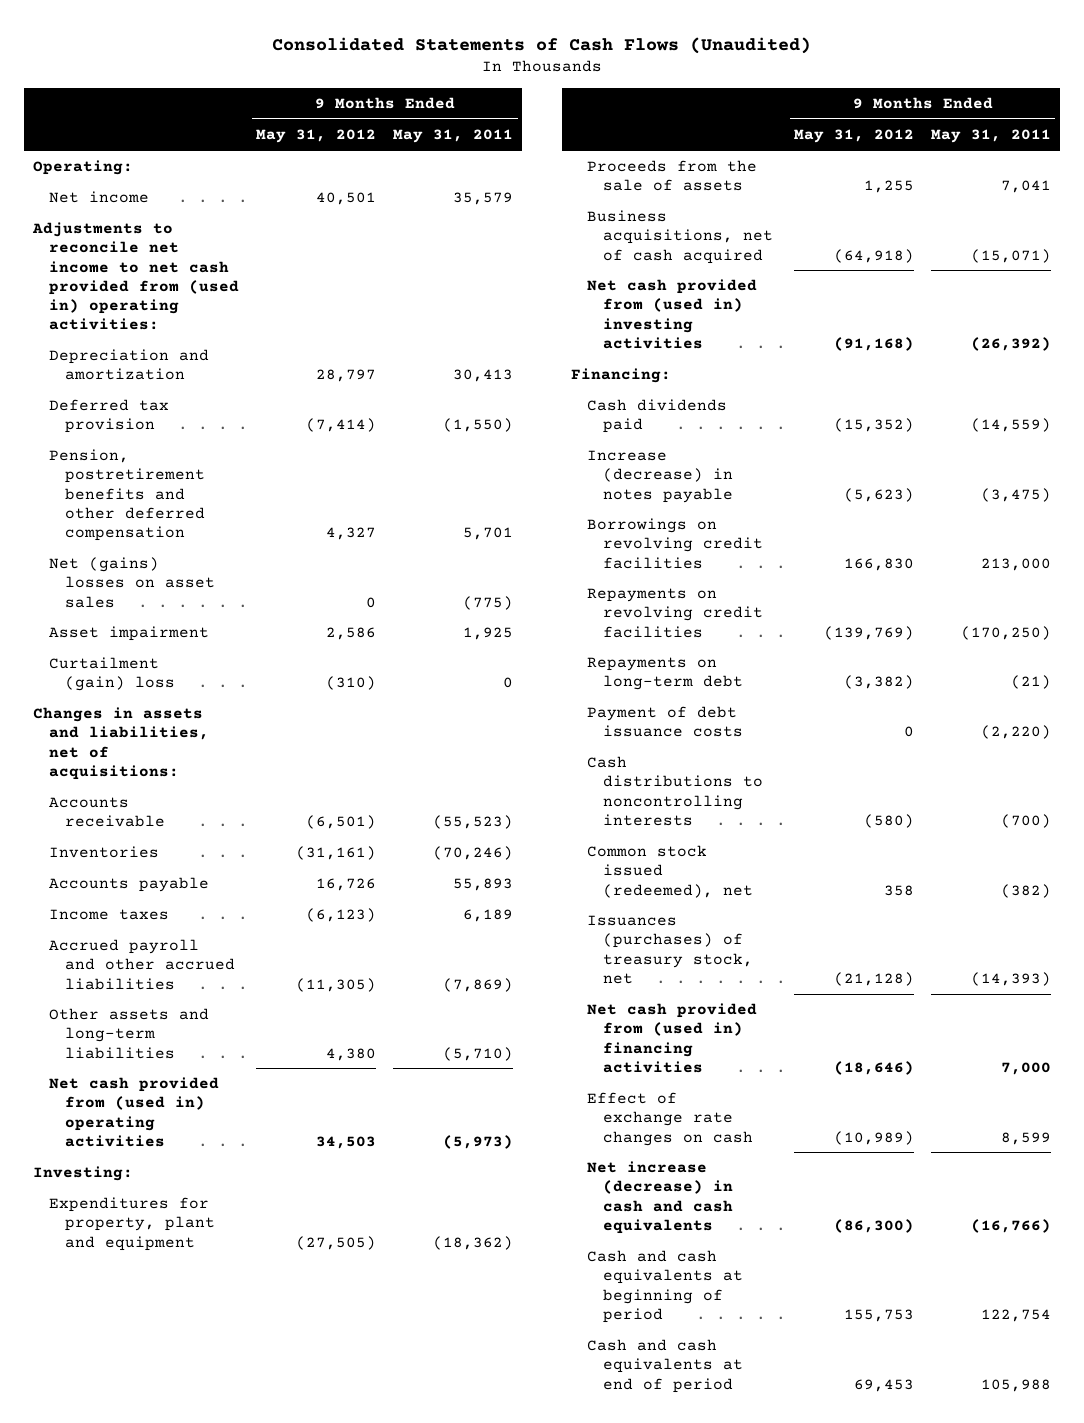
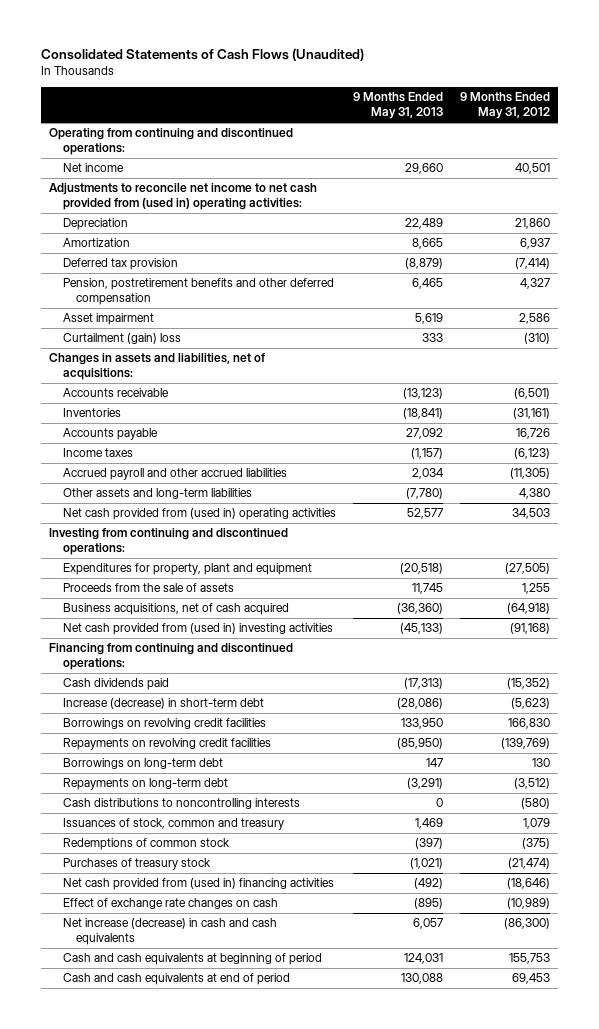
- | 9 Months Ended May 31, 2012 | 9 Months Ended May 31, 2011
+ | 9 Months Ended May 31, 2013 | 9 Months Ended May 31, 2012
- Operating:
+ Operating from continuing and discontinued operations:
- Depreciation and amortization | 28,797 | 30,413
+ Depreciation | 22,489 | 21,860
+ Amortization | 8,665 | 6,937
- Net (gains) losses on asset sales | 0 | (775)
- Investing:
+ Investing from continuing and discontinued operations:
- Financing:
+ Financing from continuing and discontinued operations:
- Increase (decrease) in notes payable | (5,623) | (3,475)
+ Increase (decrease) in short-term debt | (28,086) | (5,623)
- Repayments on long-term debt | (3,382) | (21)
- Payment of debt issuance costs | 0 | (2,220)
+ Borrowings on long-term debt | 147 | 130
+ Repayments on long-term debt | (3,291) | (3,512)
- Common stock issued (redeemed), net | 358 | (382)
- Issuances (purchases) of treasury stock, net | (21,128) | (14,393)
+ Issuances of stock, common and treasury | 1,469 | 1,079
+ Redemptions of common stock | (397) | (375)
+ Purchases of treasury stock | (1,021) | (21,474)

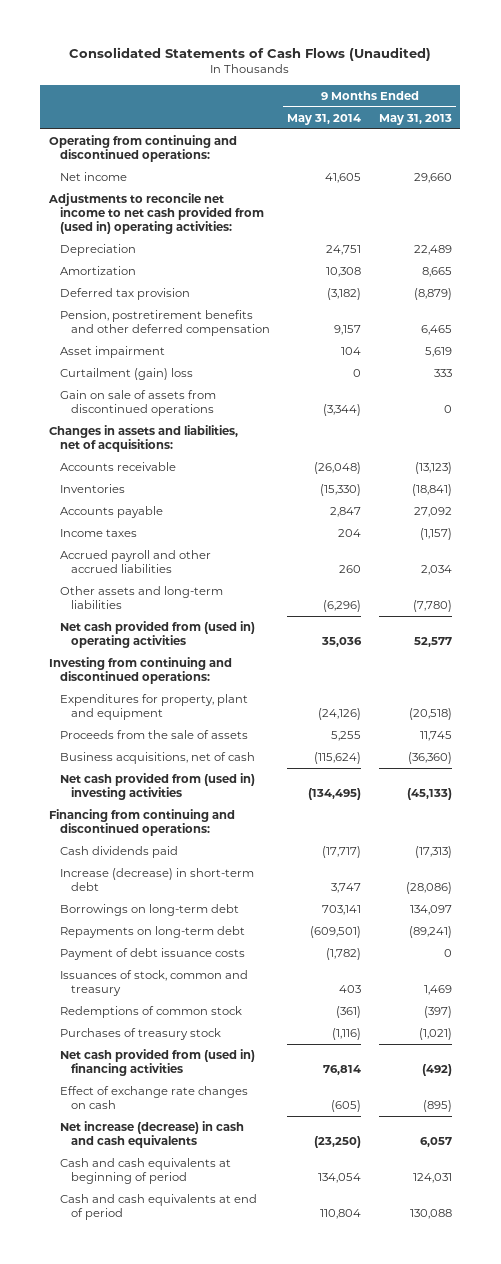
- | 9 Months Ended May 31, 2013 | 9 Months Ended May 31, 2012
+ | 9 Months Ended May 31, 2014 | 9 Months Ended May 31, 2013
+ Gain on sale of assets from discontinued operations | (3,344) | 0
- Business acquisitions, net of cash acquired | (36,360) | (64,918)
+ Business acquisitions, net of cash | (115,624) | (36,360)
- Borrowings on revolving credit facilities | 133,950 | 166,830
- Repayments on revolving credit facilities | (85,950) | (139,769)
- Borrowings on long-term debt | 147 | 130
- Repayments on long-term debt | (3,291) | (3,512)
- Cash distributions to noncontrolling interests | 0 | (580)
+ Borrowings on long-term debt | 703,141 | 134,097
+ Repayments on long-term debt | (609,501) | (89,241)
+ Payment of debt issuance costs | (1,782) | 0

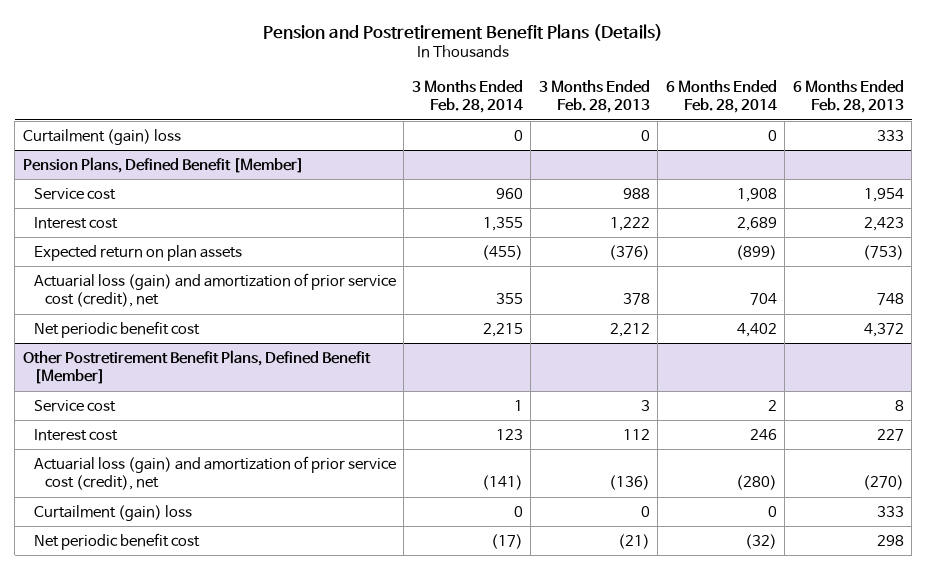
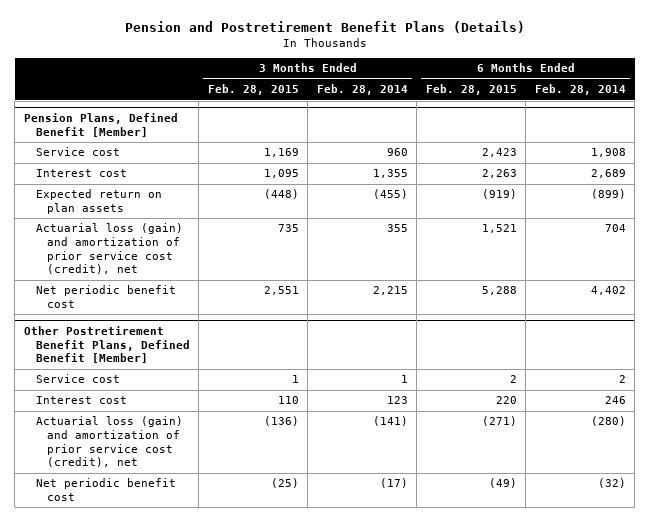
- | 3 Months Ended Feb. 28, 2014 | 3 Months Ended Feb. 28, 2013 | 6 Months Ended Feb. 28, 2014 | 6 Months Ended Feb. 28, 2013
+ | 3 Months Ended Feb. 28, 2015 | 3 Months Ended Feb. 28, 2014 | 6 Months Ended Feb. 28, 2015 | 6 Months Ended Feb. 28, 2014
- Curtailment (gain) loss | 0 | 0 | 0 | 333
@ Other Postretirement Benefit Plans, Defined Benefit [Member]
- Curtailment (gain) loss | 0 | 0 | 0 | 333

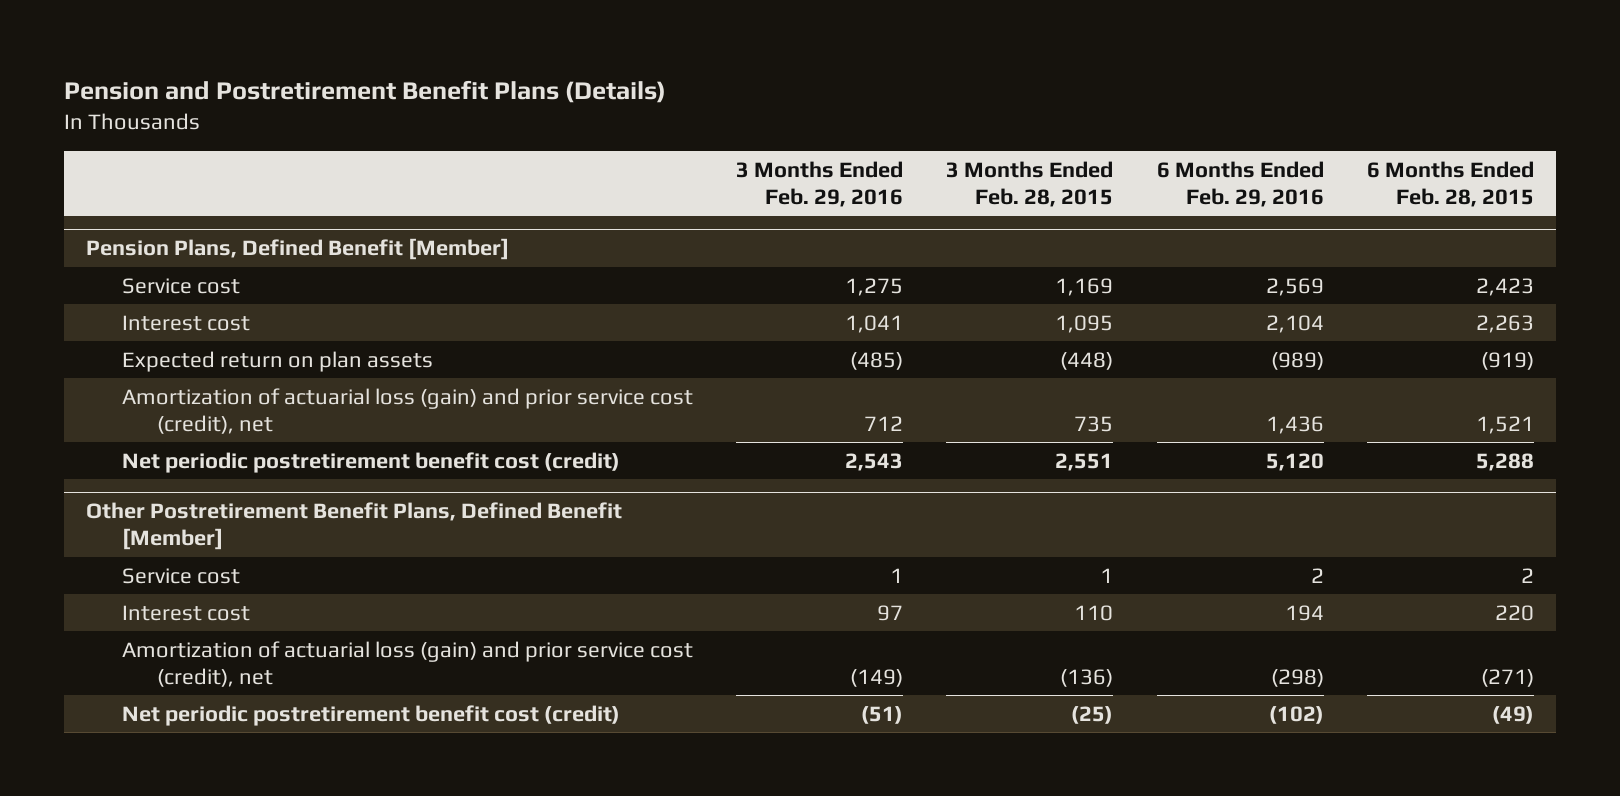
- | 3 Months Ended Feb. 28, 2015 | 3 Months Ended Feb. 28, 2014 | 6 Months Ended Feb. 28, 2015 | 6 Months Ended Feb. 28, 2014
+ | 3 Months Ended Feb. 29, 2016 | 3 Months Ended Feb. 28, 2015 | 6 Months Ended Feb. 29, 2016 | 6 Months Ended Feb. 28, 2015
@ Pension Plans, Defined Benefit [Member]
- Actuarial loss (gain) and amortization of prior service cost (credit), net | 735 | 355 | 1,521 | 704
- Net periodic benefit cost | 2,551 | 2,215 | 5,288 | 4,402
+ Amortization of actuarial loss (gain) and prior service cost (credit), net | 712 | 735 | 1,436 | 1,521
+ Net periodic postretirement benefit cost (credit) | 2,543 | 2,551 | 5,120 | 5,288
@ Other Postretirement Benefit Plans, Defined Benefit [Member]
- Actuarial loss (gain) and amortization of prior service cost (credit), net | (136) | (141) | (271) | (280)
- Net periodic benefit cost | (25) | (17) | (49) | (32)
+ Amortization of actuarial loss (gain) and prior service cost (credit), net | (149) | (136) | (298) | (271)
+ Net periodic postretirement benefit cost (credit) | (51) | (25) | (102) | (49)

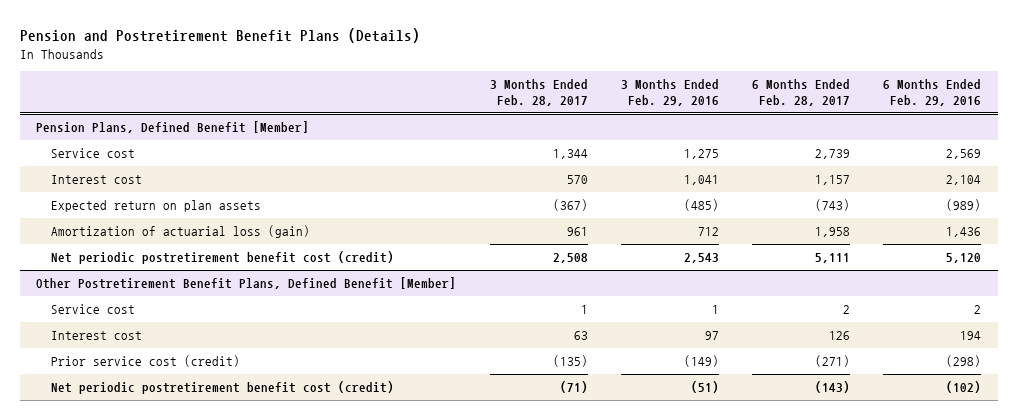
- | 3 Months Ended Feb. 29, 2016 | 3 Months Ended Feb. 28, 2015 | 6 Months Ended Feb. 29, 2016 | 6 Months Ended Feb. 28, 2015
+ | 3 Months Ended Feb. 28, 2017 | 3 Months Ended Feb. 29, 2016 | 6 Months Ended Feb. 28, 2017 | 6 Months Ended Feb. 29, 2016
@ Pension Plans, Defined Benefit [Member]
- Amortization of actuarial loss (gain) and prior service cost (credit), net | 712 | 735 | 1,436 | 1,521
+ Amortization of actuarial loss (gain) | 961 | 712 | 1,958 | 1,436
@ Other Postretirement Benefit Plans, Defined Benefit [Member]
- Amortization of actuarial loss (gain) and prior service cost (credit), net | (149) | (136) | (298) | (271)
+ Prior service cost (credit) | (135) | (149) | (271) | (298)

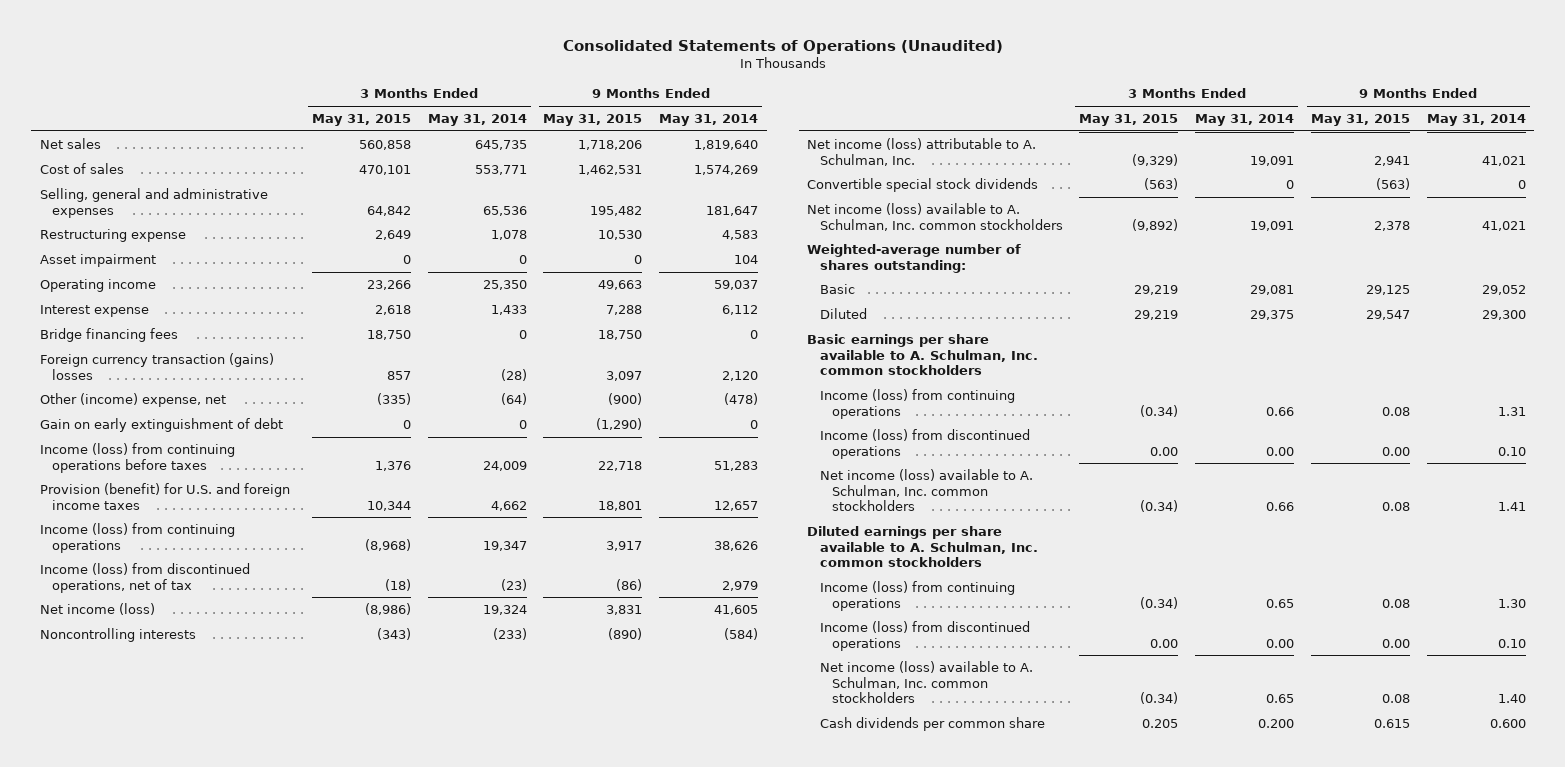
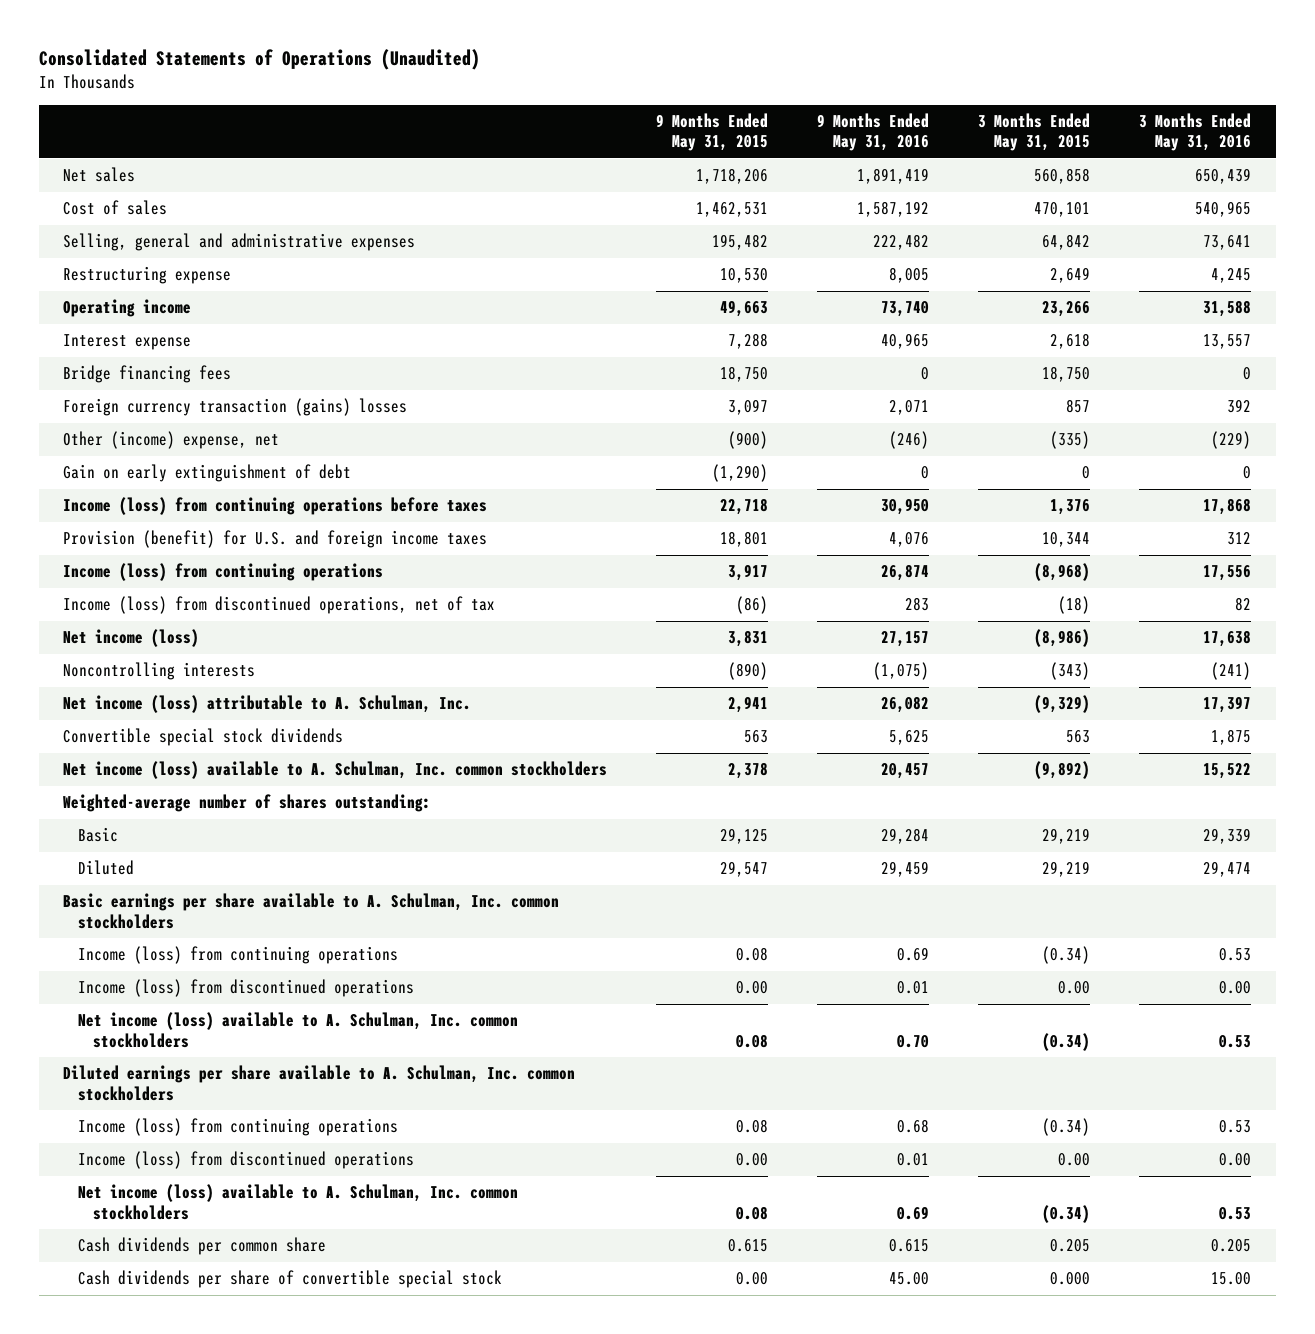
- | 3 Months Ended May 31, 2015 | 3 Months Ended May 31, 2014 | 9 Months Ended May 31, 2015 | 9 Months Ended May 31, 2014
+ | 9 Months Ended May 31, 2015 | 9 Months Ended May 31, 2016 | 3 Months Ended May 31, 2015 | 3 Months Ended May 31, 2016
- Asset impairment | 0 | 0 | 0 | 104
- Convertible special stock dividends | (563) | 0 | (563) | 0
+ Convertible special stock dividends | 563 | 5,625 | 563 | 1,875
+ Cash dividends per share of convertible special stock | 0.00 | 45.00 | 0.000 | 15.00

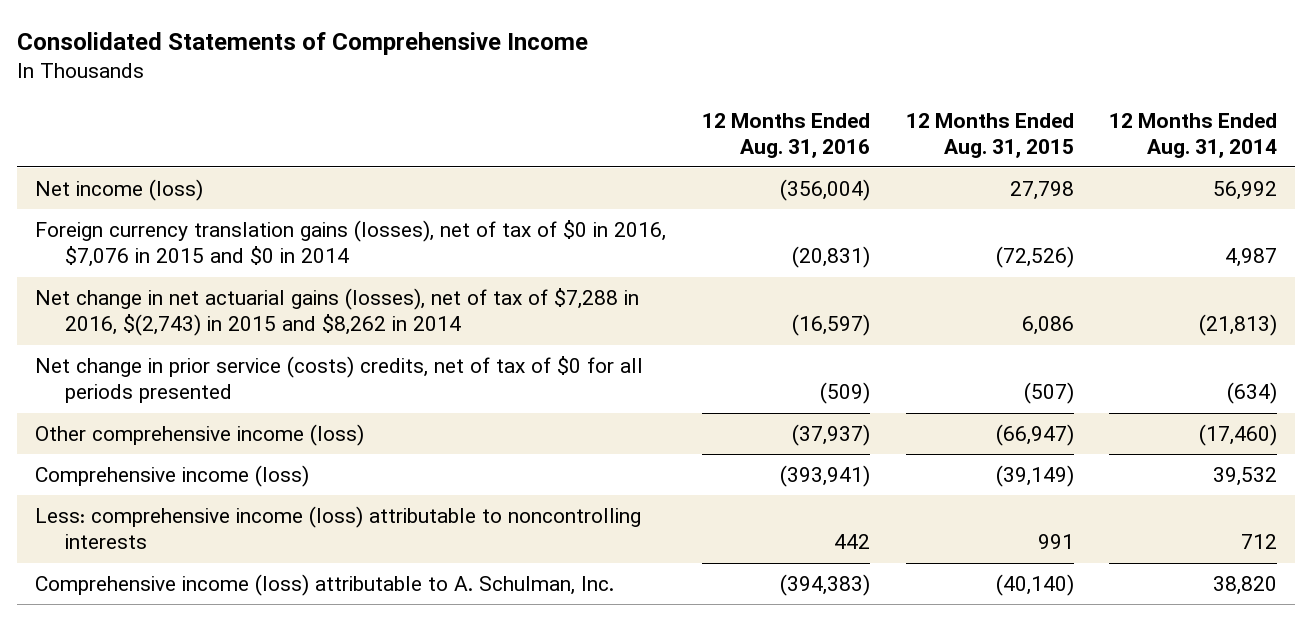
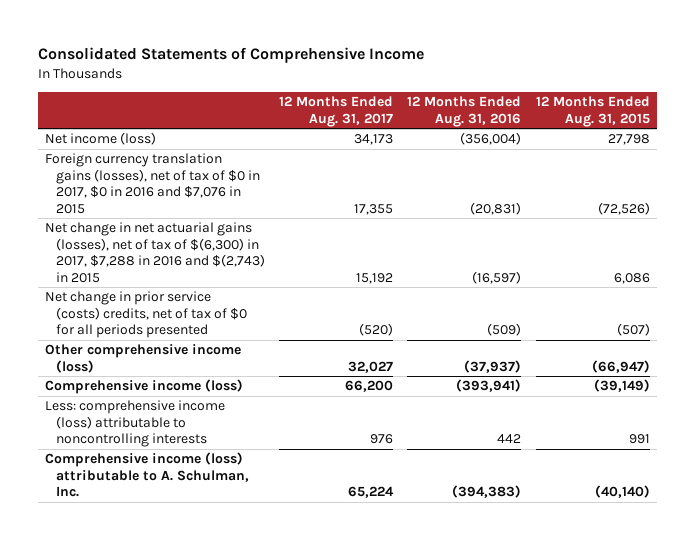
- | 12 Months Ended Aug. 31, 2016 | 12 Months Ended Aug. 31, 2015 | 12 Months Ended Aug. 31, 2014
+ | 12 Months Ended Aug. 31, 2017 | 12 Months Ended Aug. 31, 2016 | 12 Months Ended Aug. 31, 2015
- Foreign currency translation gains (losses), net of tax of $0 in 2016, $7,076 in 2015 and $0 in 2014 | (20,831) | (72,526) | 4,987
- Net change in net actuarial gains (losses), net of tax of $7,288 in 2016, $(2,743) in 2015 and $8,262 in 2014 | (16,597) | 6,086 | (21,813)
+ Foreign currency translation gains (losses), net of tax of $0 in 2017, $0 in 2016 and $7,076 in 2015 | 17,355 | (20,831) | (72,526)
+ Net change in net actuarial gains (losses), net of tax of $(6,300) in 2017, $7,288 in 2016 and $(2,743) in 2015 | 15,192 | (16,597) | 6,086

